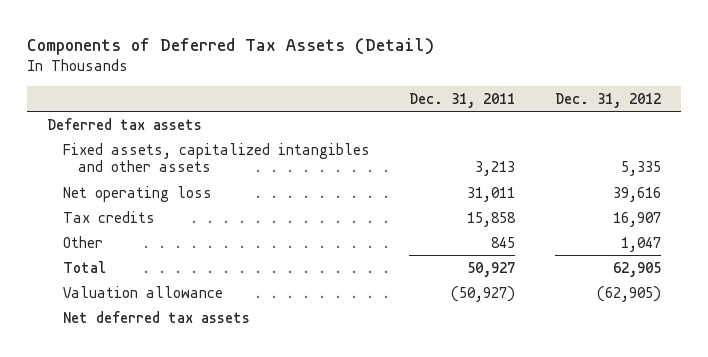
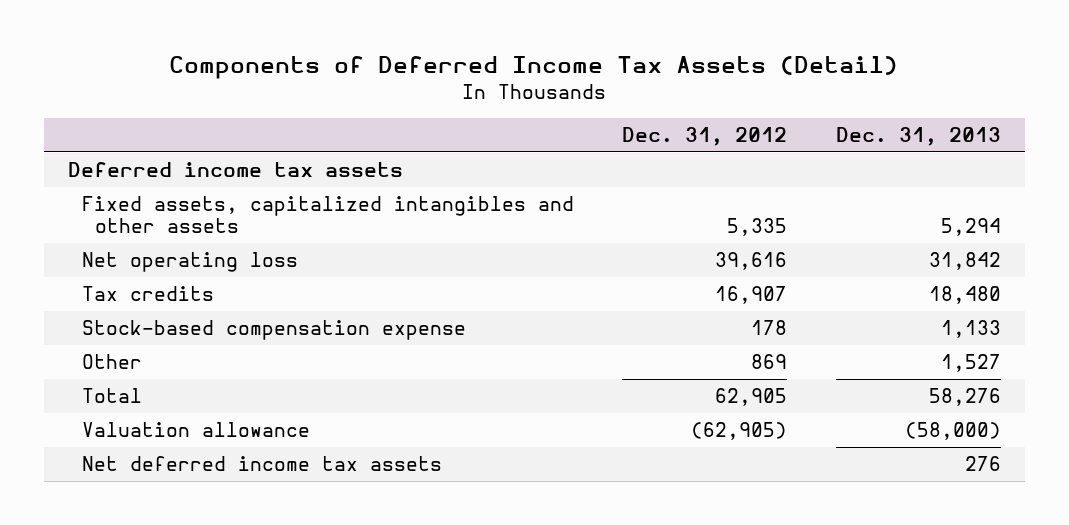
- Components of Deferred Tax Assets (Detail)
+ Components of Deferred Income Tax Assets (Detail)
- | Dec. 31, 2011 | Dec. 31, 2012
+ | Dec. 31, 2012 | Dec. 31, 2013
- Deferred tax assets
+ Deferred income tax assets
- Other | 845 | 1,047
+ Stock-based compensation expense | 178 | 1,133
+ Other | 869 | 1,527
- Net deferred tax assets
+ Net deferred income tax assets | | 276

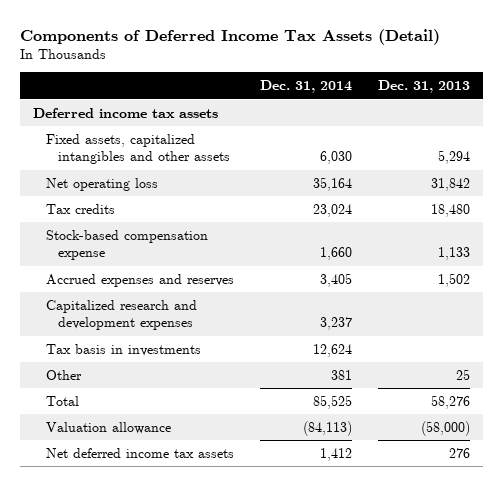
- | Dec. 31, 2012 | Dec. 31, 2013
+ | Dec. 31, 2014 | Dec. 31, 2013
- Other | 869 | 1,527
+ Accrued expenses and reserves | 3,405 | 1,502
+ Capitalized research and development expenses | 3,237 |
+ Tax basis in investments | 12,624 |
+ Other | 381 | 25

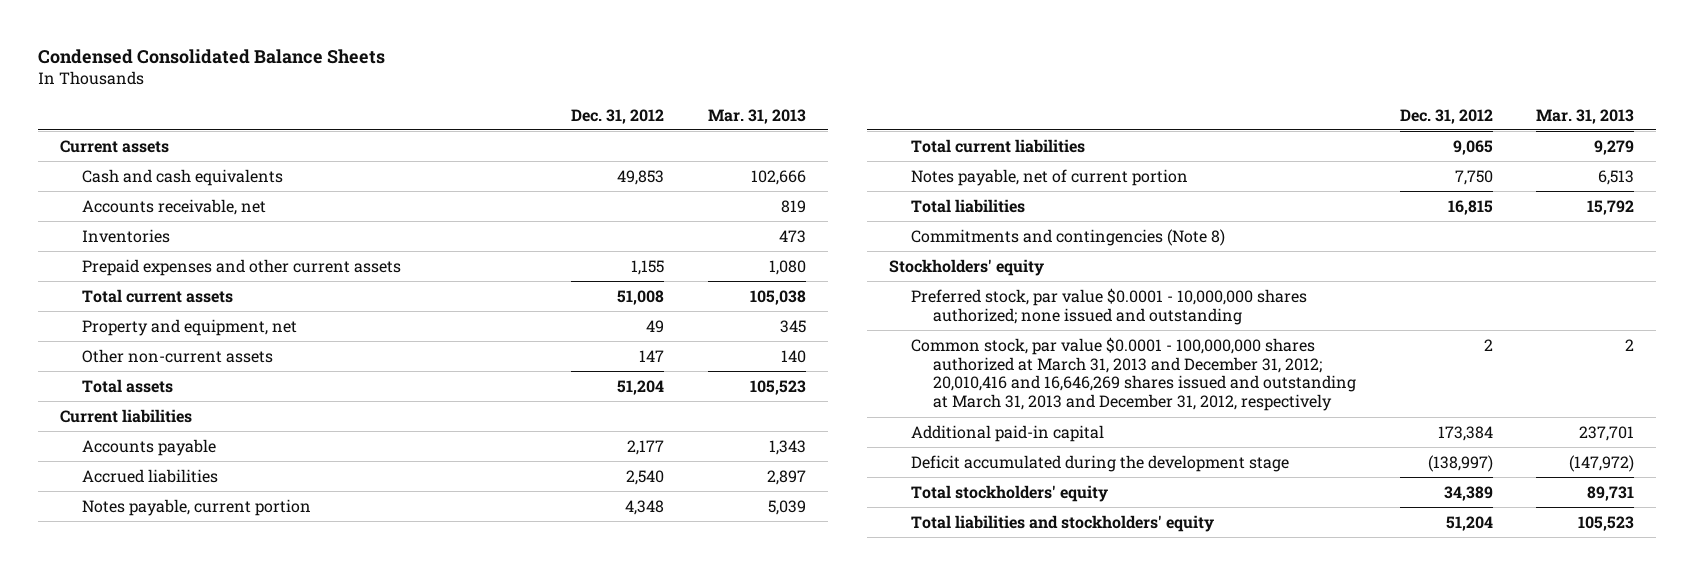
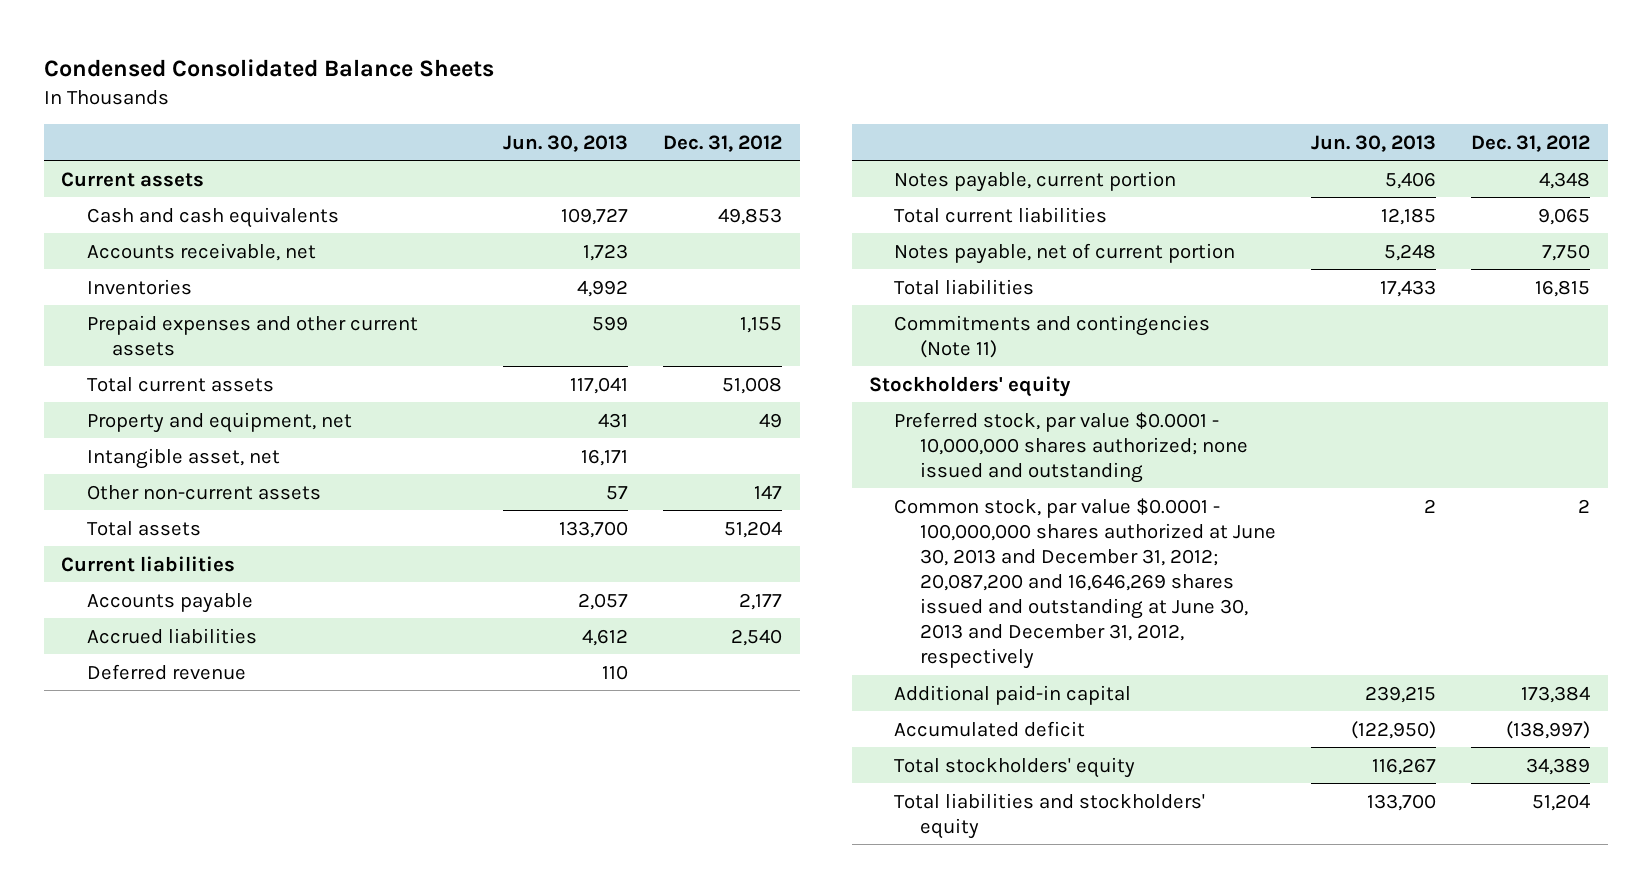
- | Dec. 31, 2012 | Mar. 31, 2013
+ | Jun. 30, 2013 | Dec. 31, 2012
+ Intangible asset, net | 16,171 |
+ Deferred revenue | 110 |
- Commitments and contingencies (Note 8)
+ Commitments and contingencies (Note 11)
- Common stock, par value $0.0001 - 100,000,000 shares authorized at March 31, 2013 and December 31, 2012; 20,010,416 and 16,646,269 shares issued and outstanding at March 31, 2013 and December 31, 2012, respectively | 2 | 2
+ Common stock, par value $0.0001 - 100,000,000 shares authorized at June 30, 2013 and December 31, 2012; 20,087,200 and 16,646,269 shares issued and outstanding at June 30, 2013 and December 31, 2012, respectively | 2 | 2
- Deficit accumulated during the development stage | (138,997) | (147,972)
+ Accumulated deficit | (122,950) | (138,997)

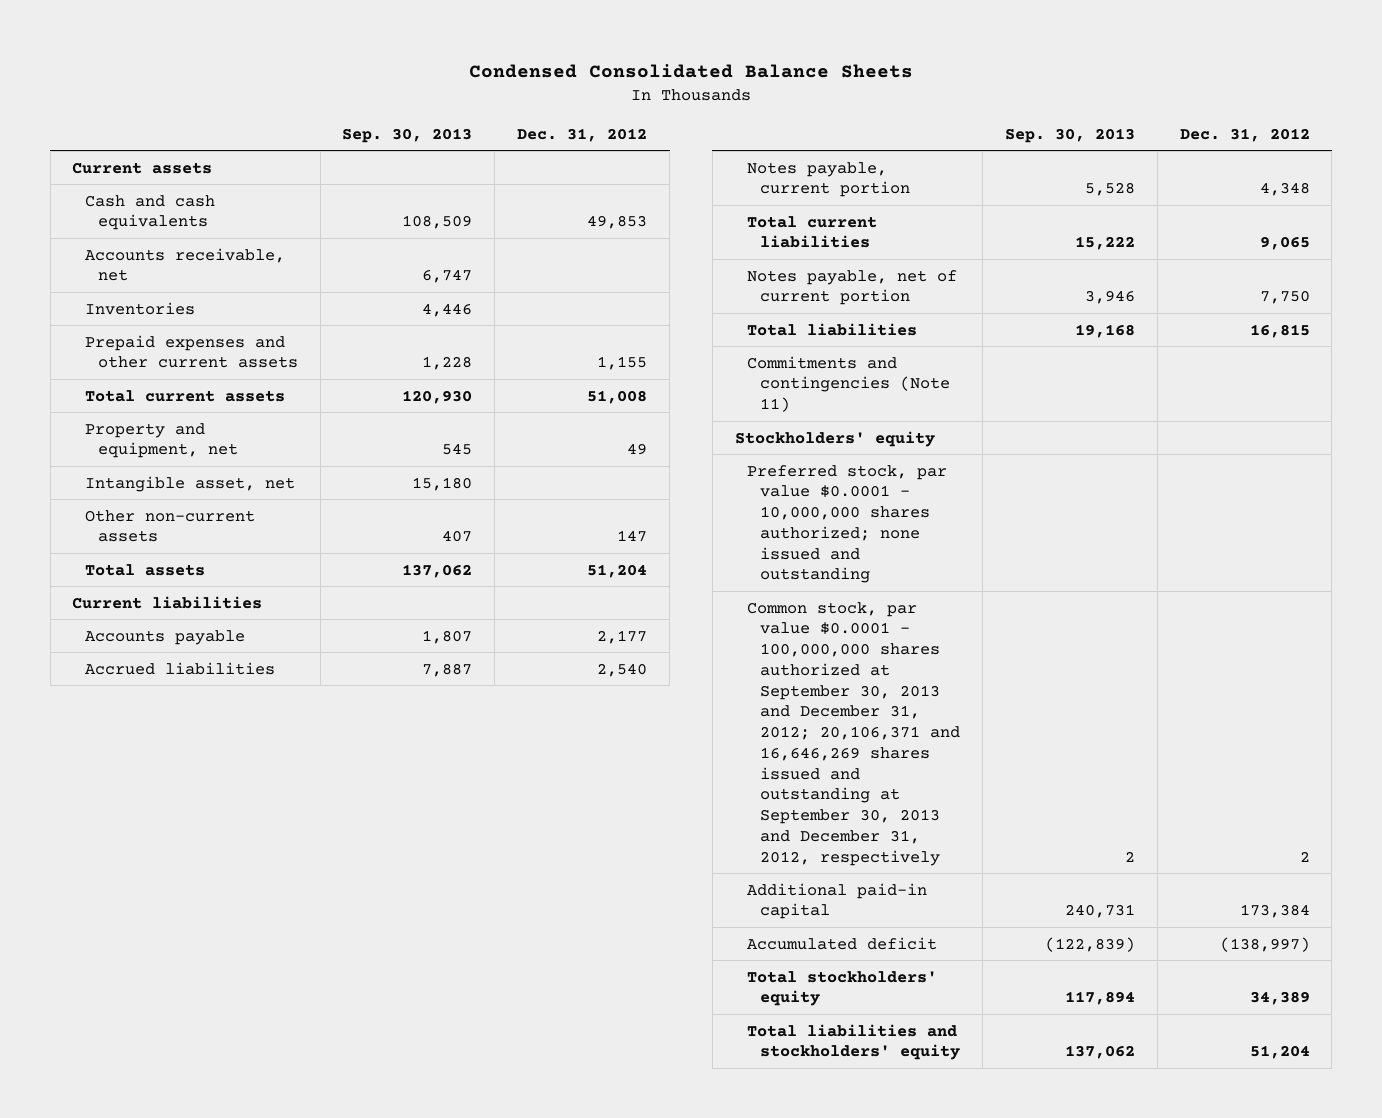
- | Jun. 30, 2013 | Dec. 31, 2012
+ | Sep. 30, 2013 | Dec. 31, 2012
- Deferred revenue | 110 |
- Common stock, par value $0.0001 - 100,000,000 shares authorized at June 30, 2013 and December 31, 2012; 20,087,200 and 16,646,269 shares issued and outstanding at June 30, 2013 and December 31, 2012, respectively | 2 | 2
+ Common stock, par value $0.0001 - 100,000,000 shares authorized at September 30, 2013 and December 31, 2012; 20,106,371 and 16,646,269 shares issued and outstanding at September 30, 2013 and December 31, 2012, respectively | 2 | 2

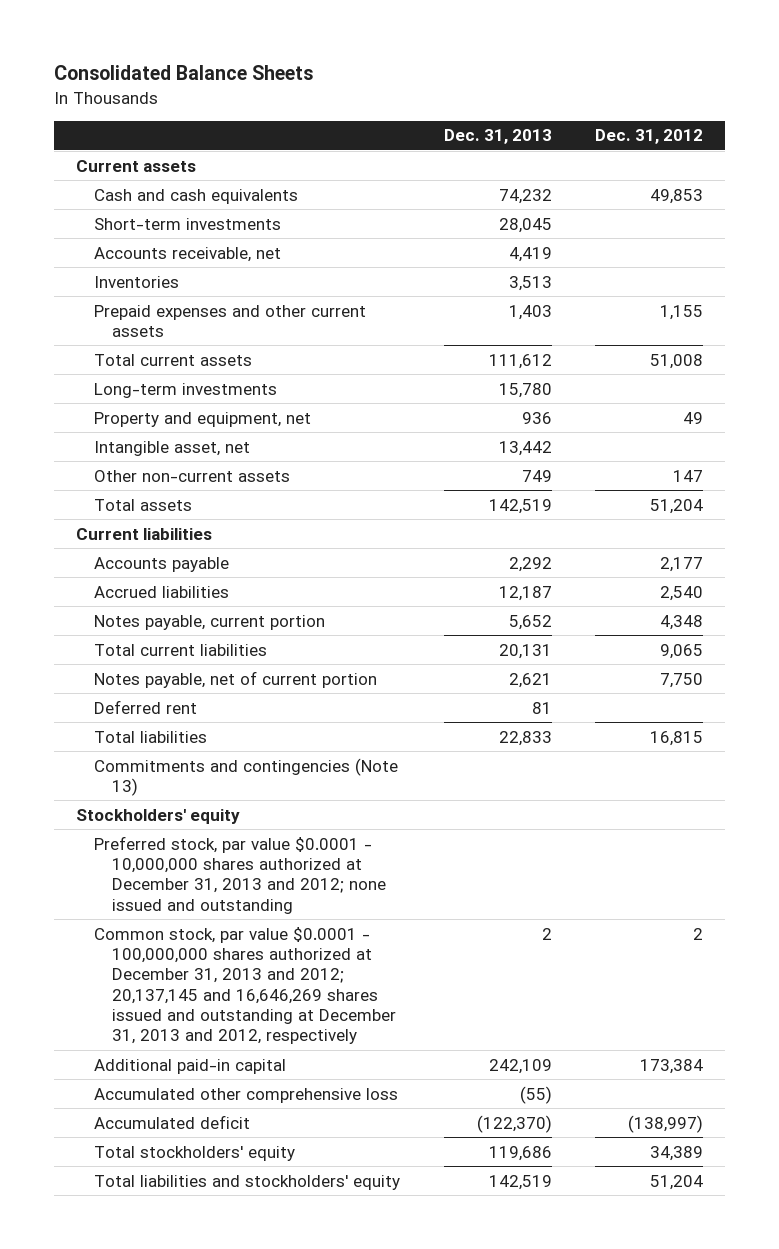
- Condensed Consolidated Balance Sheets
+ Consolidated Balance Sheets
- | Sep. 30, 2013 | Dec. 31, 2012
+ | Dec. 31, 2013 | Dec. 31, 2012
+ Short-term investments | 28,045 |
+ Long-term investments | 15,780 |
+ Deferred rent | 81 |
- Commitments and contingencies (Note 11)
+ Commitments and contingencies (Note 13)
- Preferred stock, par value $0.0001 - 10,000,000 shares authorized; none issued and outstanding
- Common stock, par value $0.0001 - 100,000,000 shares authorized at September 30, 2013 and December 31, 2012; 20,106,371 and 16,646,269 shares issued and outstanding at September 30, 2013 and December 31, 2012, respectively | 2 | 2
+ Preferred stock, par value $0.0001 - 10,000,000 shares authorized at December 31, 2013 and 2012; none issued and outstanding
+ Common stock, par value $0.0001 - 100,000,000 shares authorized at December 31, 2013 and 2012; 20,137,145 and 16,646,269 shares issued and outstanding at December 31, 2013 and 2012, respectively | 2 | 2
+ Accumulated other comprehensive loss | (55) |

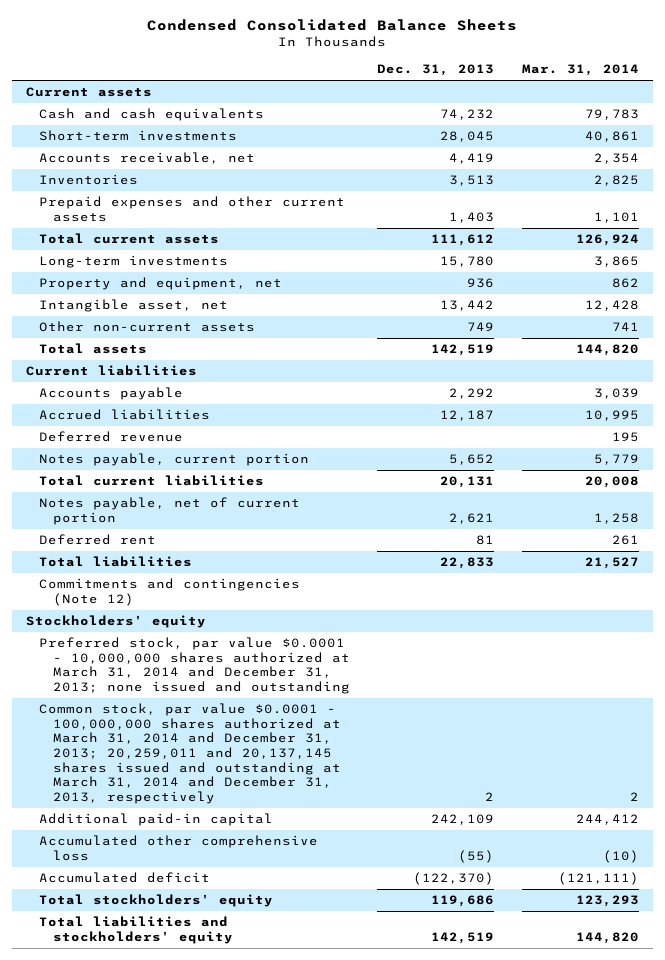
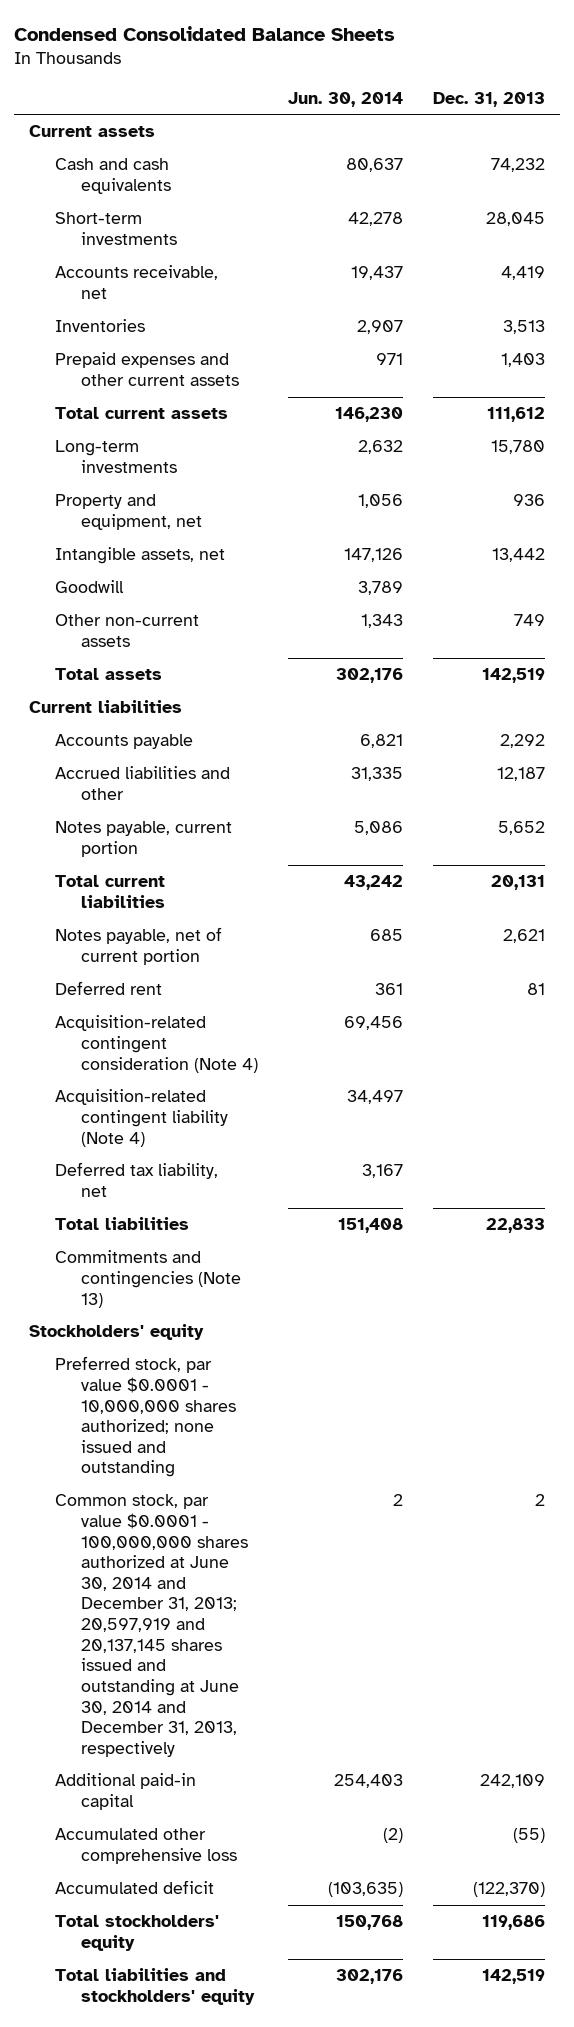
- | Dec. 31, 2013 | Mar. 31, 2014
+ | Jun. 30, 2014 | Dec. 31, 2013
- Intangible asset, net | 13,442 | 12,428
+ Intangible assets, net | 147,126 | 13,442
+ Goodwill | 3,789 |
- Accrued liabilities | 12,187 | 10,995
- Deferred revenue | | 195
+ Accrued liabilities and other | 31,335 | 12,187
+ Acquisition-related contingent consideration (Note 4) | 69,456 |
+ Acquisition-related contingent liability (Note 4) | 34,497 |
+ Deferred tax liability, net | 3,167 |
- Commitments and contingencies (Note 12)
+ Commitments and contingencies (Note 13)
- Preferred stock, par value $0.0001 - 10,000,000 shares authorized at March 31, 2014 and December 31, 2013; none issued and outstanding
- Common stock, par value $0.0001 - 100,000,000 shares authorized at March 31, 2014 and December 31, 2013; 20,259,011 and 20,137,145 shares issued and outstanding at March 31, 2014 and December 31, 2013, respectively | 2 | 2
+ Preferred stock, par value $0.0001 - 10,000,000 shares authorized; none issued and outstanding
+ Common stock, par value $0.0001 - 100,000,000 shares authorized at June 30, 2014 and December 31, 2013; 20,597,919 and 20,137,145 shares issued and outstanding at June 30, 2014 and December 31, 2013, respectively | 2 | 2

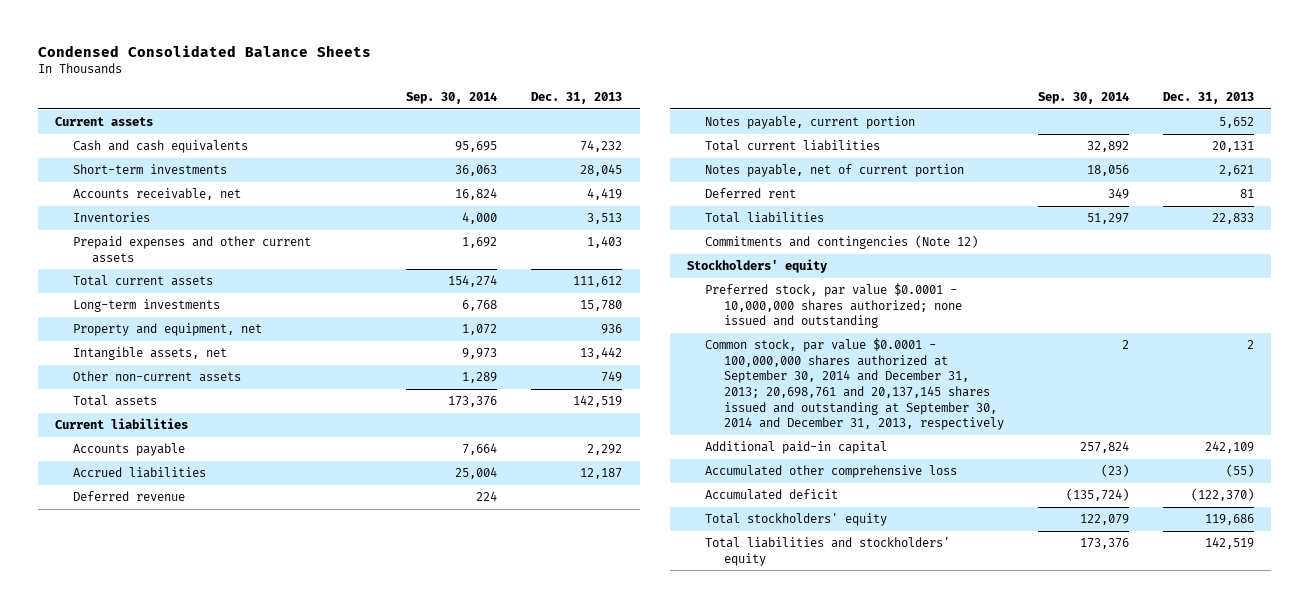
- | Jun. 30, 2014 | Dec. 31, 2013
+ | Sep. 30, 2014 | Dec. 31, 2013
- Goodwill | 3,789 |
- Accrued liabilities and other | 31,335 | 12,187
+ Accrued liabilities | 25,004 | 12,187
+ Deferred revenue | 224 |
- Acquisition-related contingent consideration (Note 4) | 69,456 |
- Acquisition-related contingent liability (Note 4) | 34,497 |
- Deferred tax liability, net | 3,167 |
- Commitments and contingencies (Note 13)
+ Commitments and contingencies (Note 12)
- Common stock, par value $0.0001 - 100,000,000 shares authorized at June 30, 2014 and December 31, 2013; 20,597,919 and 20,137,145 shares issued and outstanding at June 30, 2014 and December 31, 2013, respectively | 2 | 2
+ Common stock, par value $0.0001 - 100,000,000 shares authorized at September 30, 2014 and December 31, 2013; 20,698,761 and 20,137,145 shares issued and outstanding at September 30, 2014 and December 31, 2013, respectively | 2 | 2

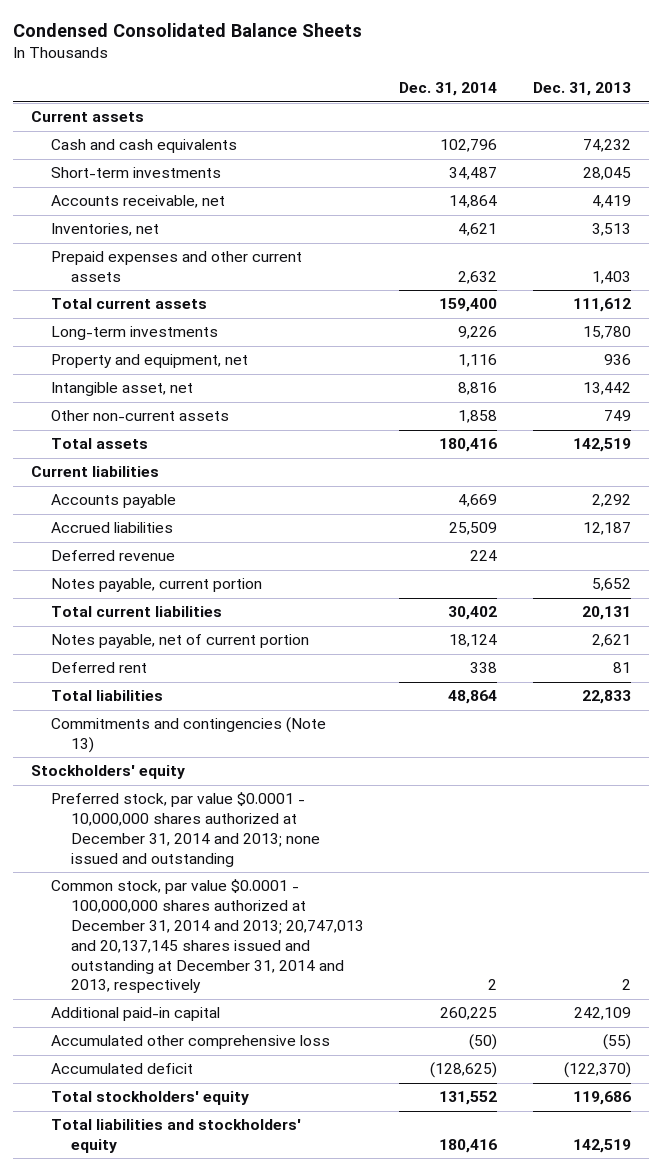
- | Sep. 30, 2014 | Dec. 31, 2013
+ | Dec. 31, 2014 | Dec. 31, 2013
- Inventories | 4,000 | 3,513
+ Inventories, net | 4,621 | 3,513
- Intangible assets, net | 9,973 | 13,442
+ Intangible asset, net | 8,816 | 13,442
- Commitments and contingencies (Note 12)
+ Commitments and contingencies (Note 13)
- Preferred stock, par value $0.0001 - 10,000,000 shares authorized; none issued and outstanding
- Common stock, par value $0.0001 - 100,000,000 shares authorized at September 30, 2014 and December 31, 2013; 20,698,761 and 20,137,145 shares issued and outstanding at September 30, 2014 and December 31, 2013, respectively | 2 | 2
+ Preferred stock, par value $0.0001 - 10,000,000 shares authorized at December 31, 2014 and 2013; none issued and outstanding
+ Common stock, par value $0.0001 - 100,000,000 shares authorized at December 31, 2014 and 2013; 20,747,013 and 20,137,145 shares issued and outstanding at December 31, 2014 and 2013, respectively | 2 | 2

